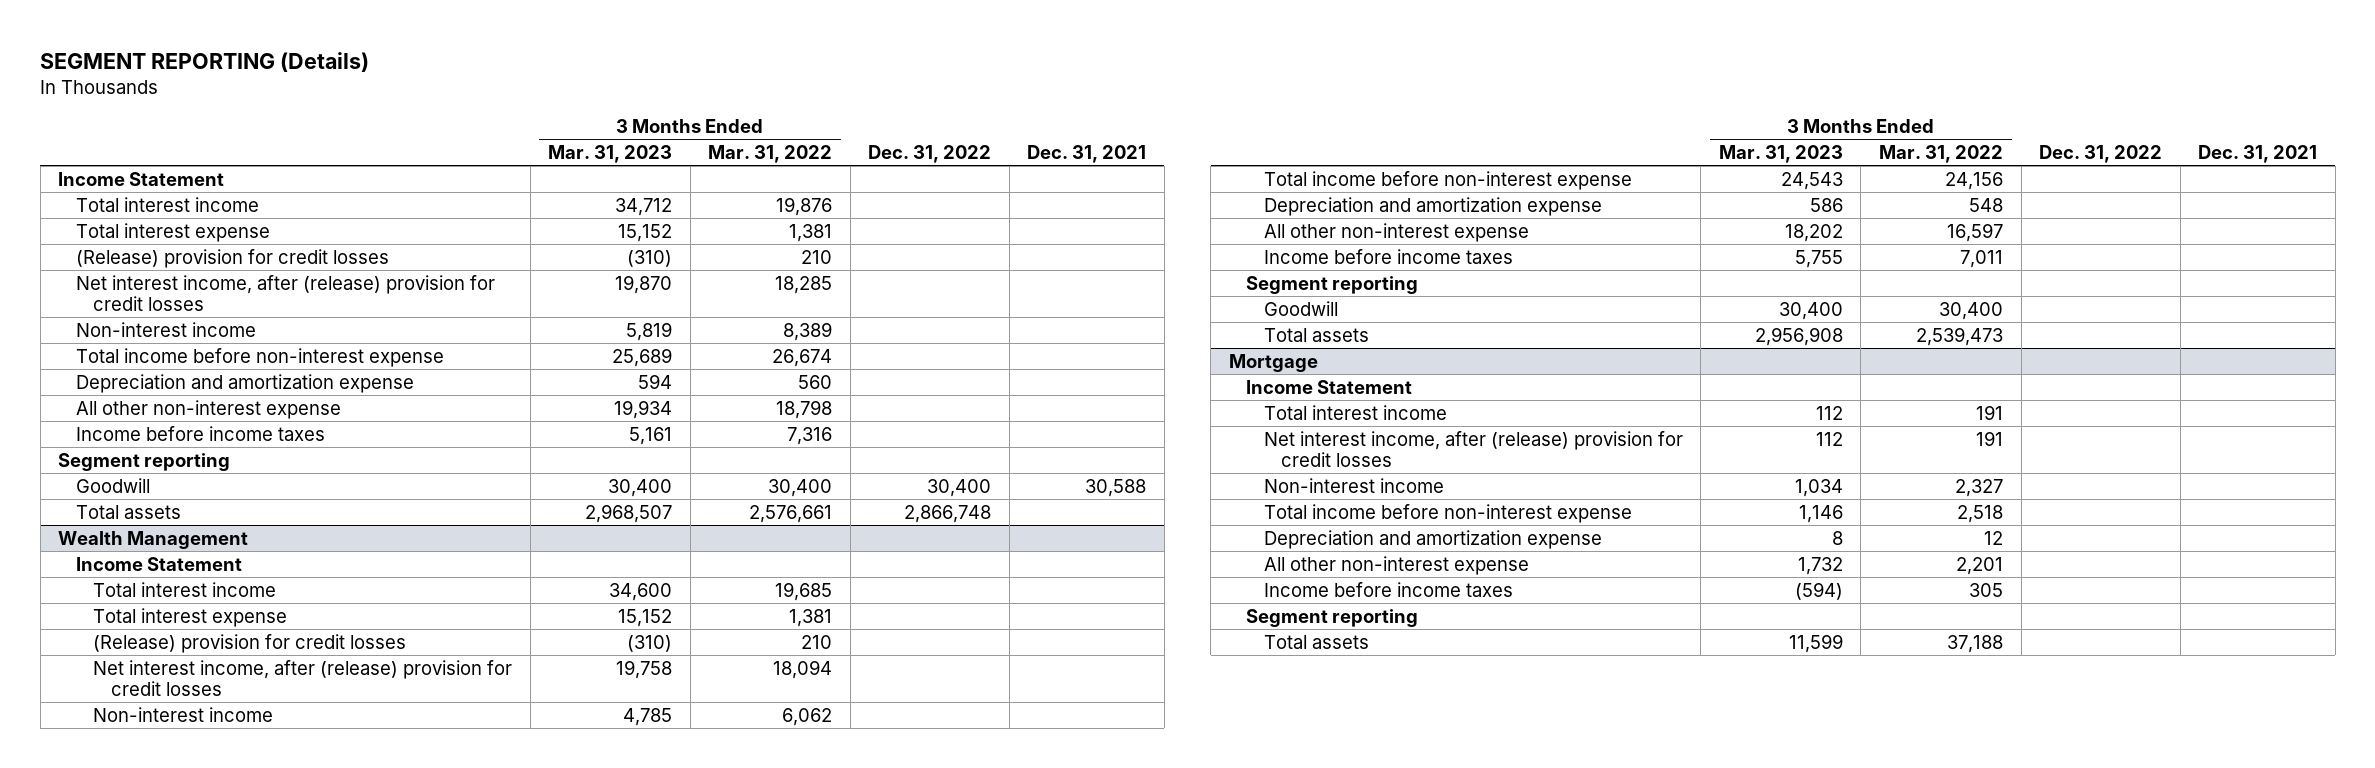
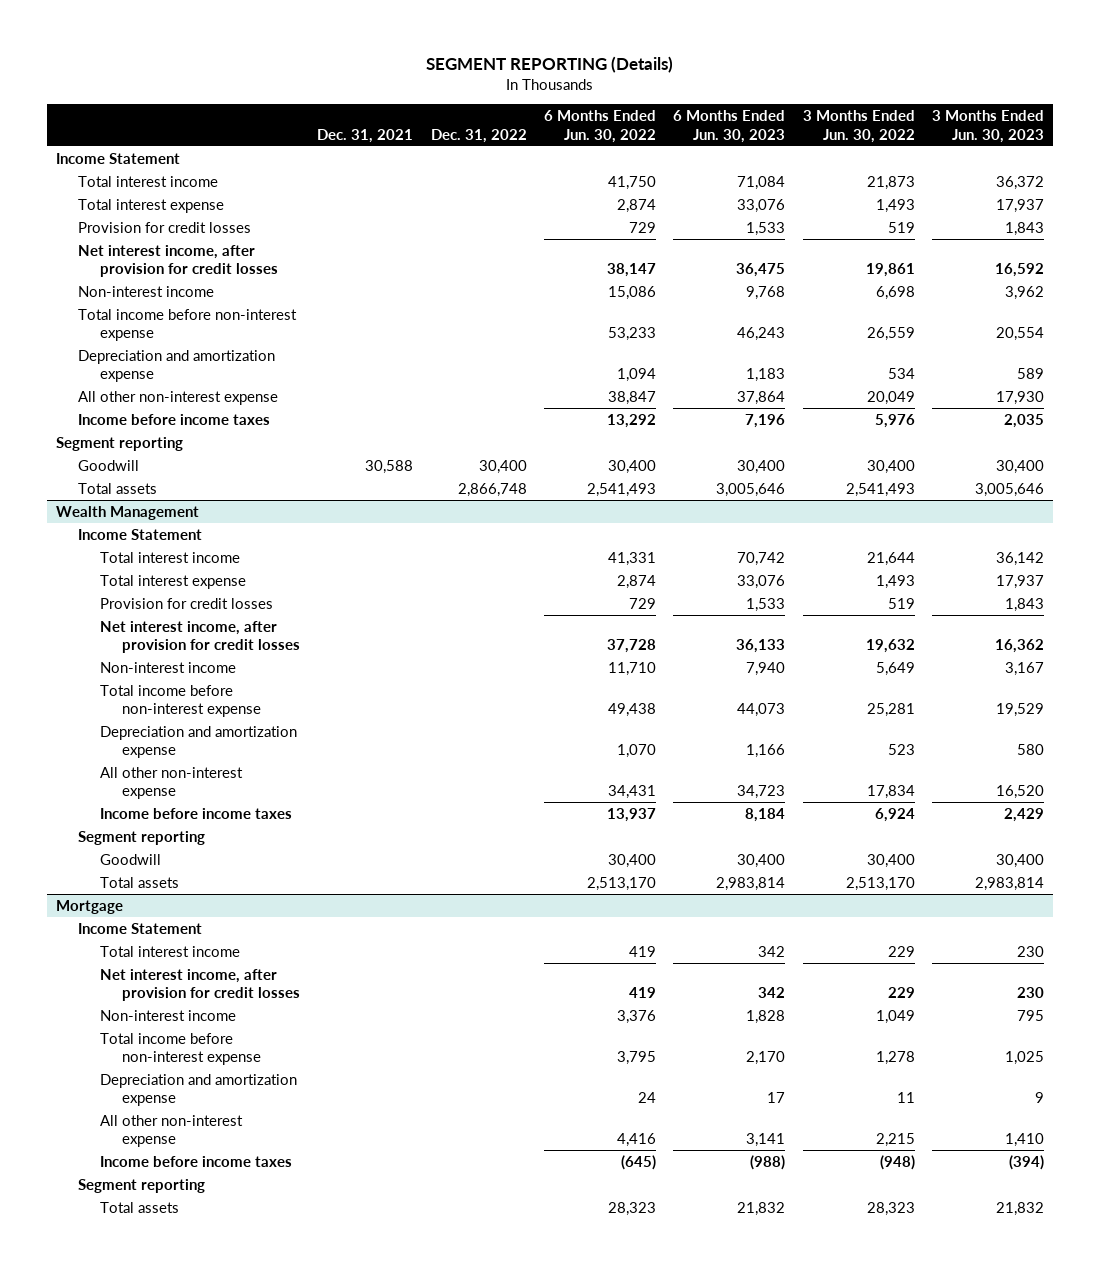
- | 3 Months Ended Mar. 31, 2023 | 3 Months Ended Mar. 31, 2022 | Dec. 31, 2022 | Dec. 31, 2021
+ | Dec. 31, 2021 | Dec. 31, 2022 | 6 Months Ended Jun. 30, 2022 | 6 Months Ended Jun. 30, 2023 | 3 Months Ended Jun. 30, 2022 | 3 Months Ended Jun. 30, 2023
- (Release) provision for credit losses | (310) | 210 | |
- Net interest income, after (release) provision for credit losses | 19,870 | 18,285 | |
+ Provision for credit losses | | | 729 | 1,533 | 519 | 1,843
+ Net interest income, after provision for credit losses | | | 38,147 | 36,475 | 19,861 | 16,592
@ Wealth Management
- (Release) provision for credit losses | (310) | 210 | |
- Net interest income, after (release) provision for credit losses | 19,758 | 18,094 | |
+ Provision for credit losses | | | 729 | 1,533 | 519 | 1,843
+ Net interest income, after provision for credit losses | | | 37,728 | 36,133 | 19,632 | 16,362
@ Mortgage
- Net interest income, after (release) provision for credit losses | 112 | 191 | |
+ Net interest income, after provision for credit losses | | | 419 | 342 | 229 | 230

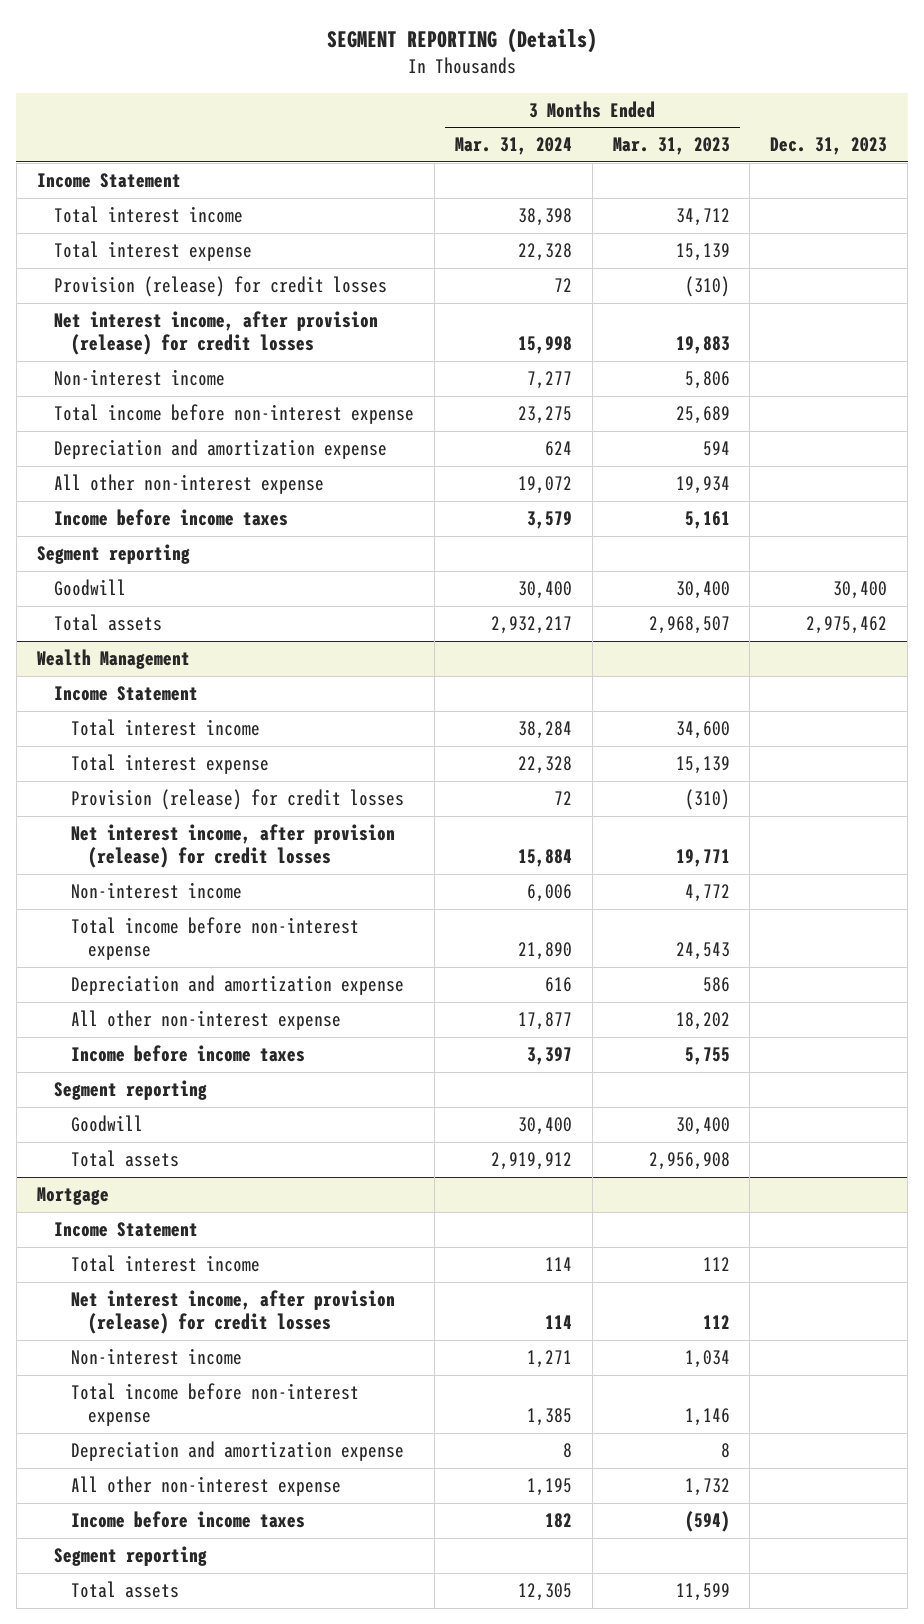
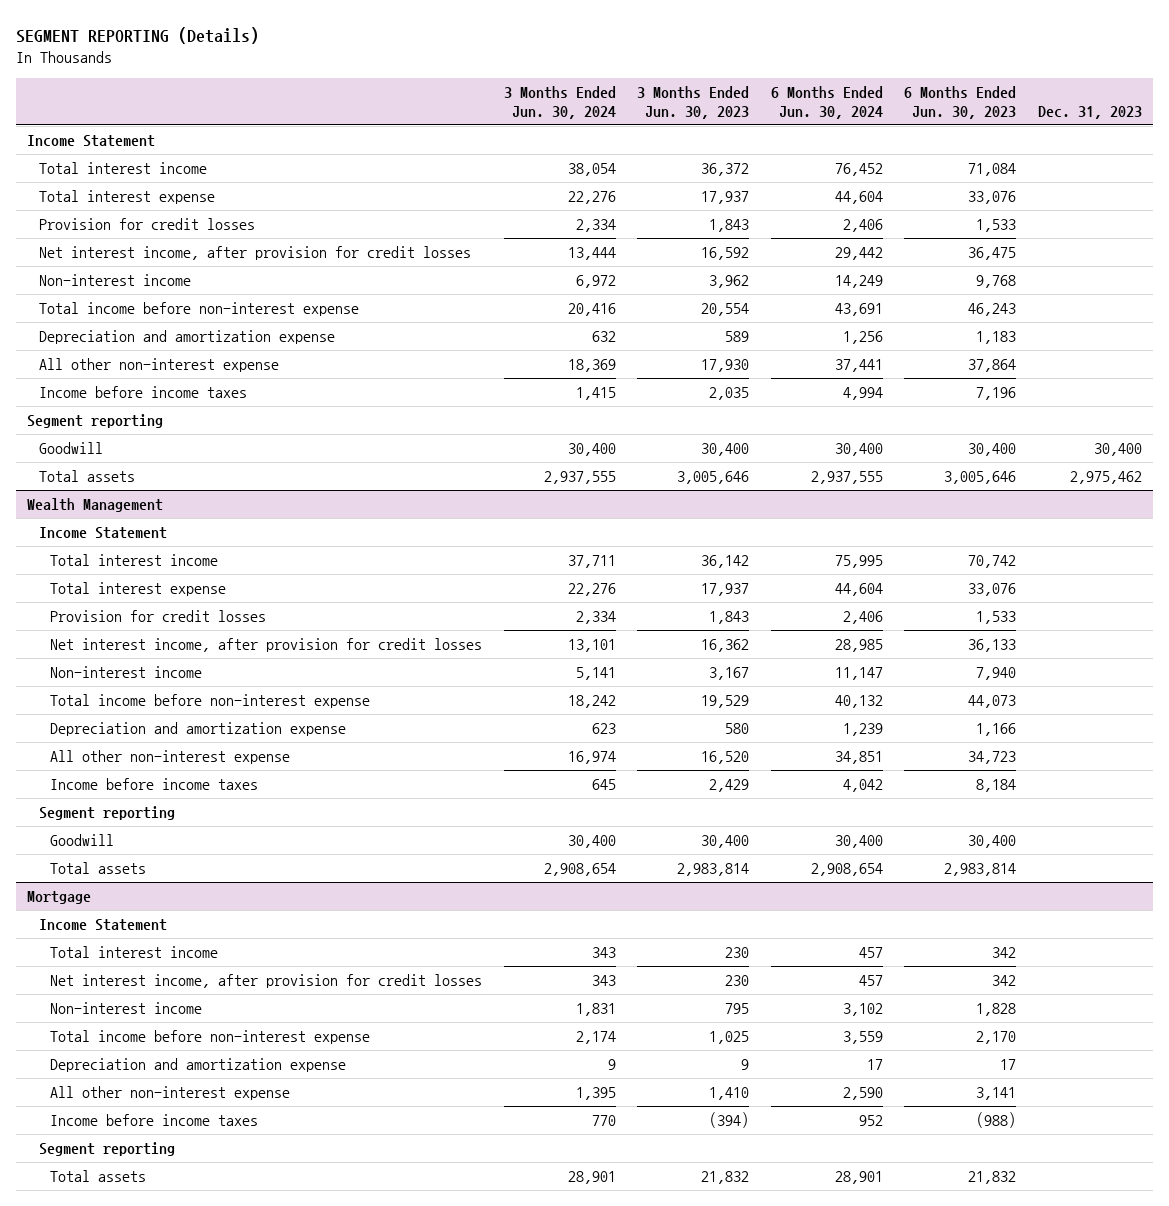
- | 3 Months Ended Mar. 31, 2024 | 3 Months Ended Mar. 31, 2023 | Dec. 31, 2023
+ | 3 Months Ended Jun. 30, 2024 | 3 Months Ended Jun. 30, 2023 | 6 Months Ended Jun. 30, 2024 | 6 Months Ended Jun. 30, 2023 | Dec. 31, 2023
- Provision (release) for credit losses | 72 | (310) |
- Net interest income, after provision (release) for credit losses | 15,998 | 19,883 |
+ Provision for credit losses | 2,334 | 1,843 | 2,406 | 1,533 |
+ Net interest income, after provision for credit losses | 13,444 | 16,592 | 29,442 | 36,475 |
@ Wealth Management
- Provision (release) for credit losses | 72 | (310) |
- Net interest income, after provision (release) for credit losses | 15,884 | 19,771 |
+ Provision for credit losses | 2,334 | 1,843 | 2,406 | 1,533 |
+ Net interest income, after provision for credit losses | 13,101 | 16,362 | 28,985 | 36,133 |
@ Mortgage
- Net interest income, after provision (release) for credit losses | 114 | 112 |
+ Net interest income, after provision for credit losses | 343 | 230 | 457 | 342 |

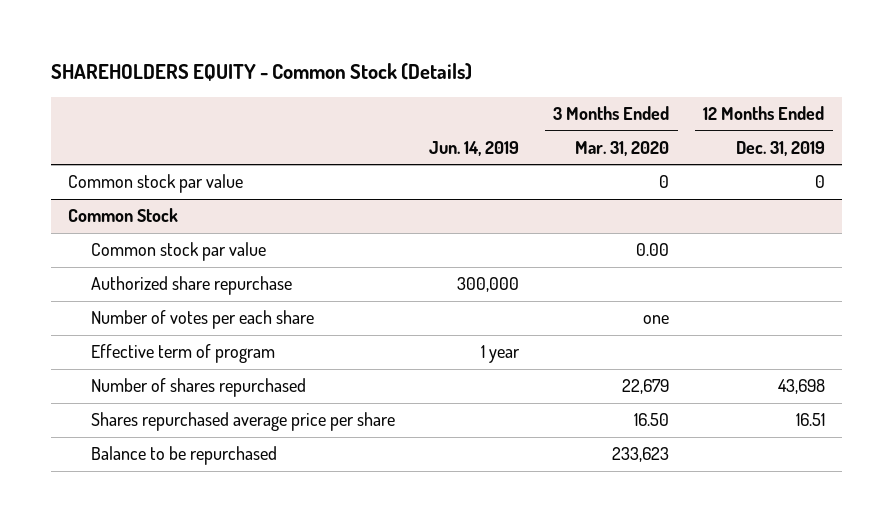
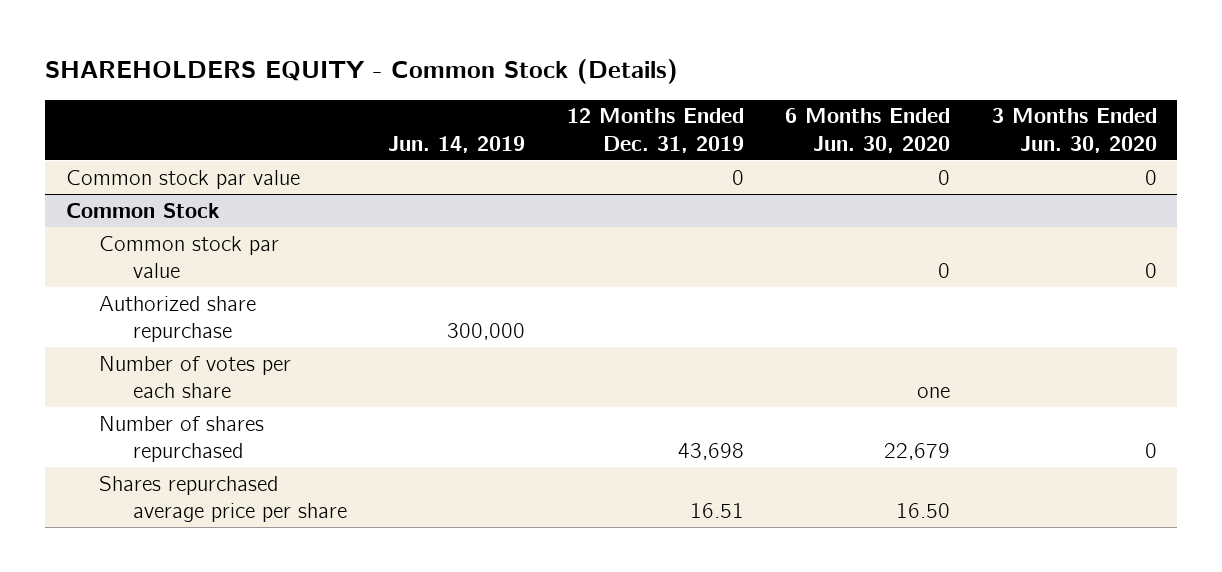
- | Jun. 14, 2019 | 3 Months Ended Mar. 31, 2020 | 12 Months Ended Dec. 31, 2019
+ | Jun. 14, 2019 | 12 Months Ended Dec. 31, 2019 | 6 Months Ended Jun. 30, 2020 | 3 Months Ended Jun. 30, 2020
@ Common Stock
- Effective term of program | 1 year | |
- Balance to be repurchased | | 233,623 |

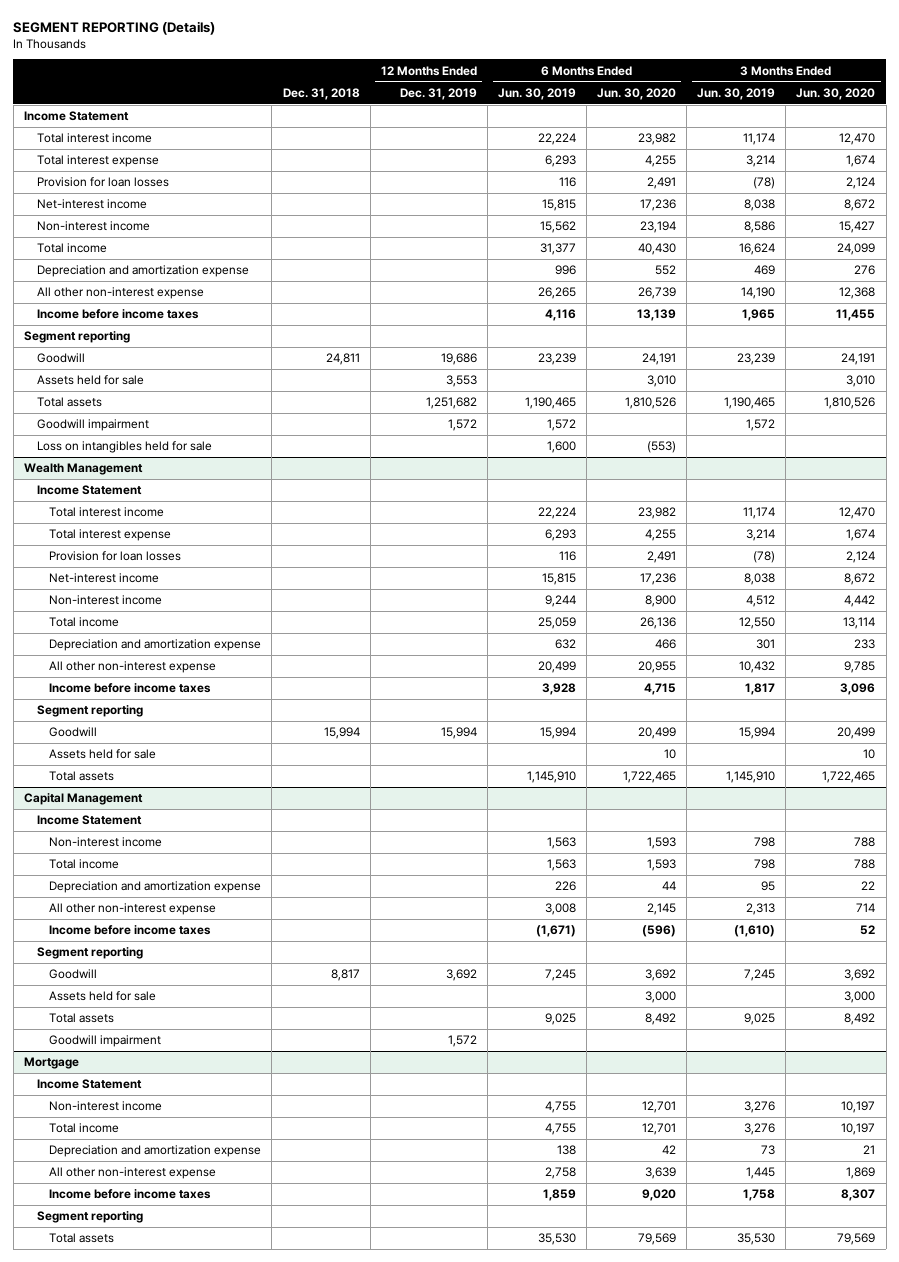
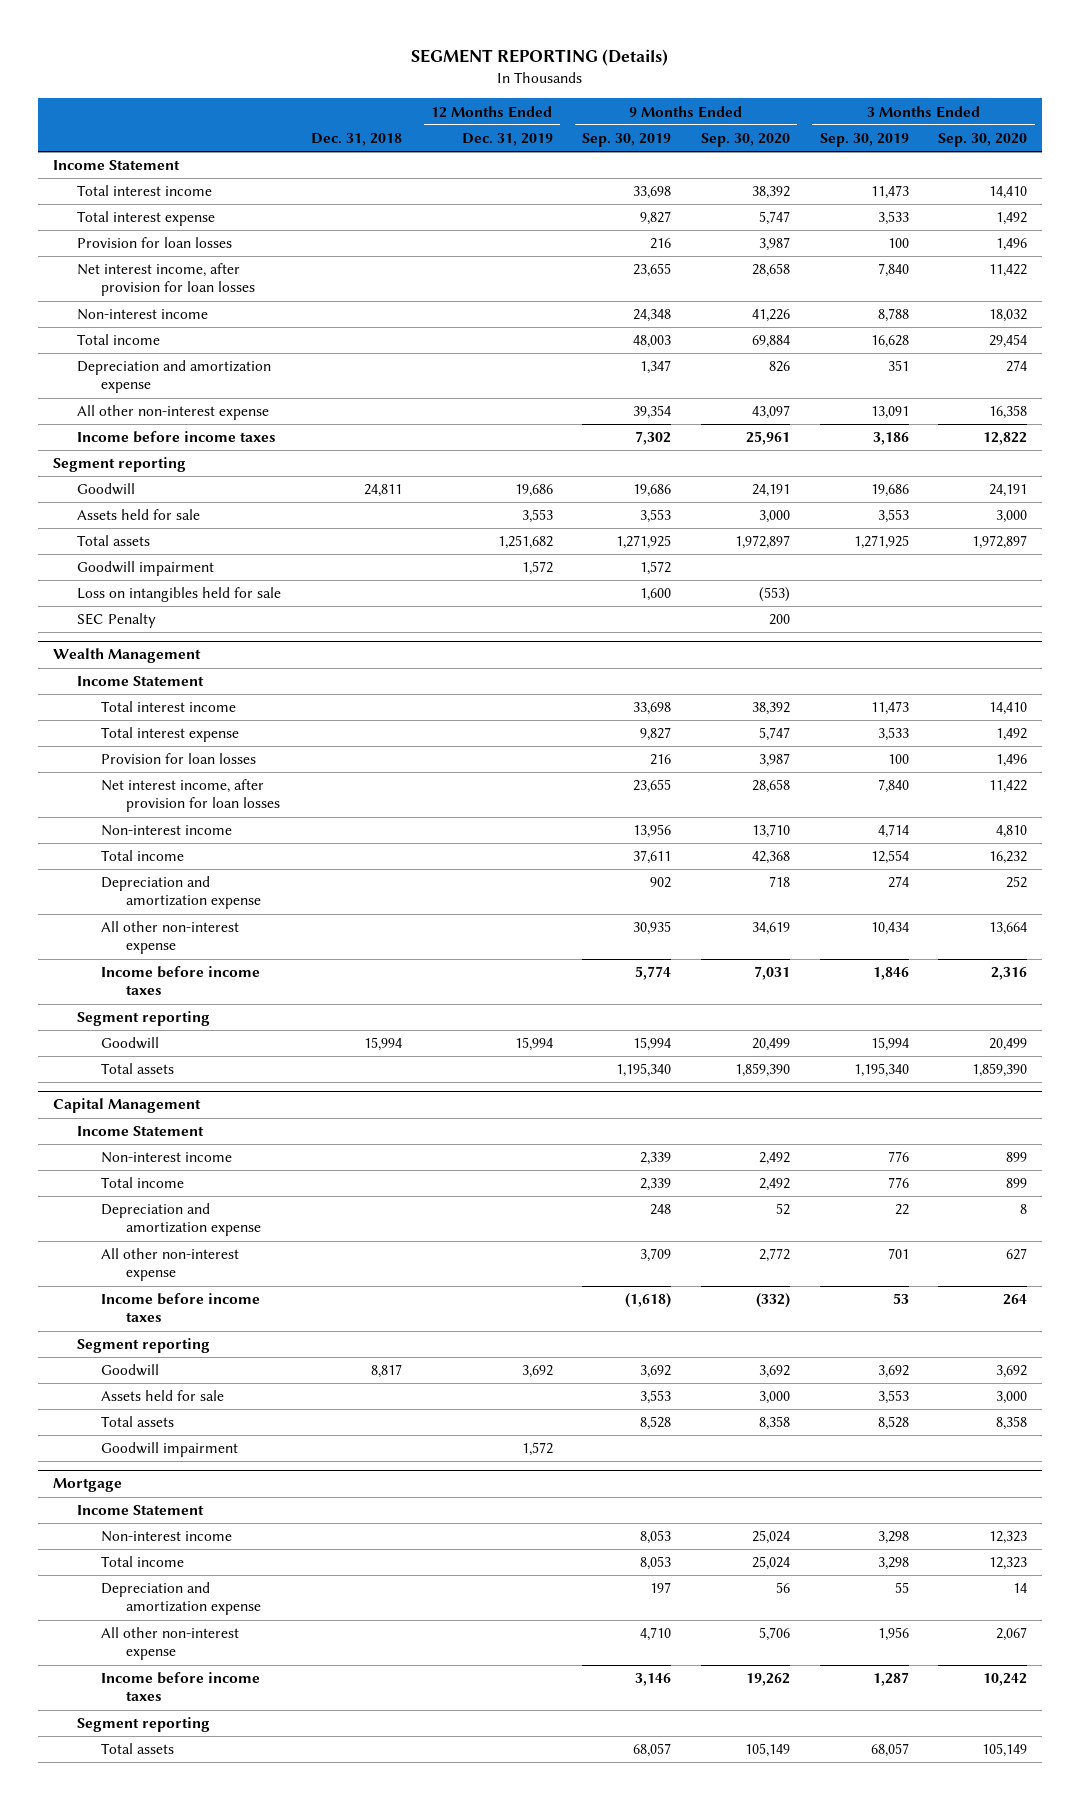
- | Dec. 31, 2018 | 12 Months Ended Dec. 31, 2019 | 6 Months Ended Jun. 30, 2019 | 6 Months Ended Jun. 30, 2020 | 3 Months Ended Jun. 30, 2019 | 3 Months Ended Jun. 30, 2020
+ | Dec. 31, 2018 | 12 Months Ended Dec. 31, 2019 | 9 Months Ended Sep. 30, 2019 | 9 Months Ended Sep. 30, 2020 | 3 Months Ended Sep. 30, 2019 | 3 Months Ended Sep. 30, 2020
- Net-interest income | | | 15,815 | 17,236 | 8,038 | 8,672
+ Net interest income, after provision for loan losses | | | 23,655 | 28,658 | 7,840 | 11,422
+ SEC Penalty | | | | 200 | |
@ Wealth Management
- Net-interest income | | | 15,815 | 17,236 | 8,038 | 8,672
+ Net interest income, after provision for loan losses | | | 23,655 | 28,658 | 7,840 | 11,422
- Assets held for sale | | | | 10 | | 10

